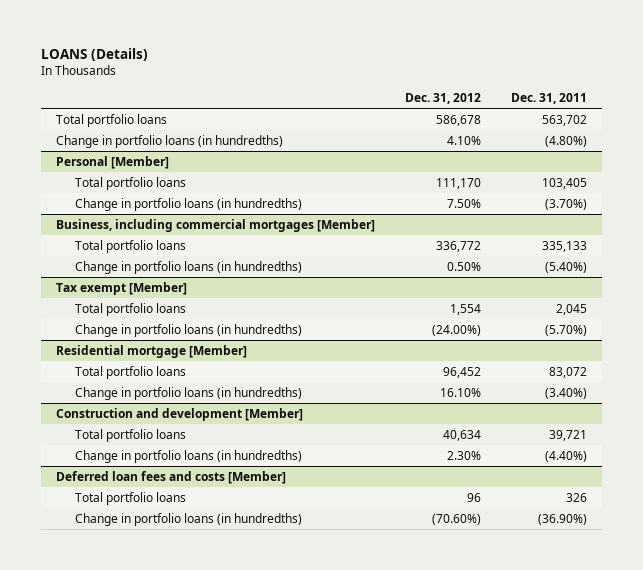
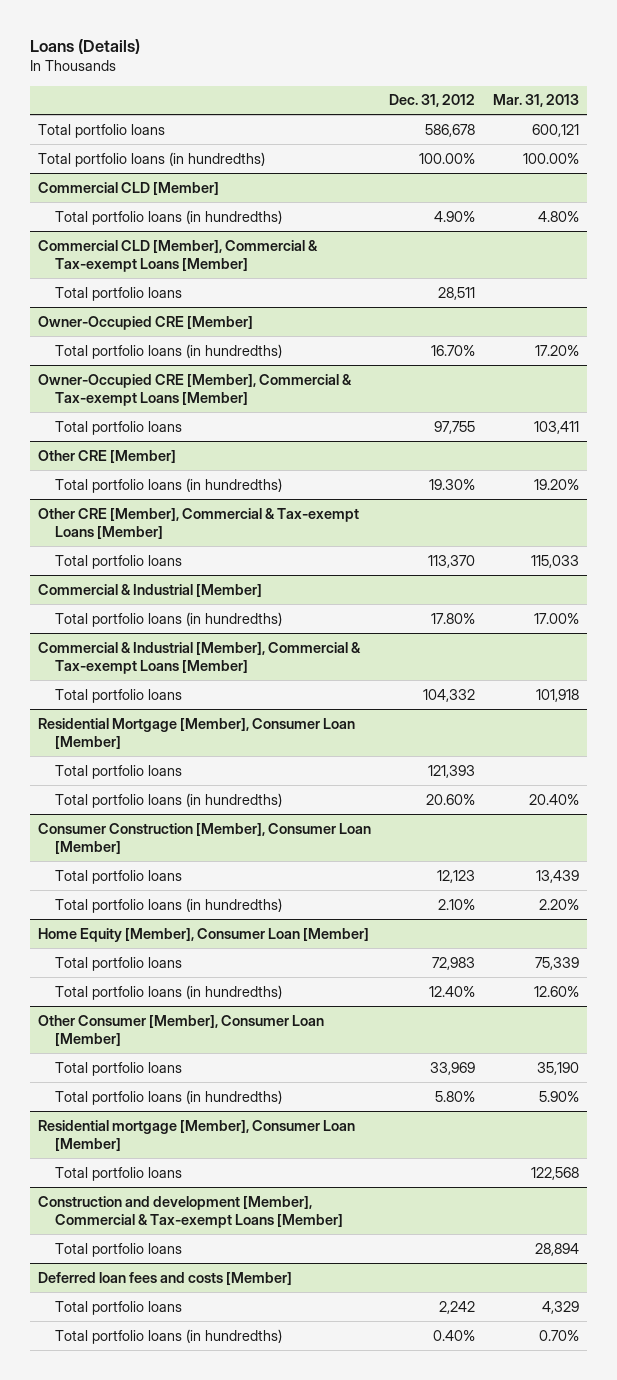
- LOANS (Details)
+ Loans (Details)
- | Dec. 31, 2012 | Dec. 31, 2011
+ | Dec. 31, 2012 | Mar. 31, 2013
- Change in portfolio loans (in hundredths) | 4.10% | (4.80%)
- Personal [Member]
- Total portfolio loans | 111,170 | 103,405
- Change in portfolio loans (in hundredths) | 7.50% | (3.70%)
- Business, including commercial mortgages [Member]
- Total portfolio loans | 336,772 | 335,133
- Change in portfolio loans (in hundredths) | 0.50% | (5.40%)
- Tax exempt [Member]
- Total portfolio loans | 1,554 | 2,045
- Change in portfolio loans (in hundredths) | (24.00%) | (5.70%)
- Residential mortgage [Member]
- Total portfolio loans | 96,452 | 83,072
- Change in portfolio loans (in hundredths) | 16.10% | (3.40%)
- Construction and development [Member]
- Total portfolio loans | 40,634 | 39,721
- Change in portfolio loans (in hundredths) | 2.30% | (4.40%)
+ Total portfolio loans (in hundredths) | 100.00% | 100.00%
+ Commercial CLD [Member]
+ Total portfolio loans (in hundredths) | 4.90% | 4.80%
+ Commercial CLD [Member], Commercial & Tax-exempt Loans [Member]
+ Total portfolio loans | 28,511 |
+ Owner-Occupied CRE [Member]
+ Total portfolio loans (in hundredths) | 16.70% | 17.20%
+ Owner-Occupied CRE [Member], Commercial & Tax-exempt Loans [Member]
+ Total portfolio loans | 97,755 | 103,411
+ Other CRE [Member]
+ Total portfolio loans (in hundredths) | 19.30% | 19.20%
+ Other CRE [Member], Commercial & Tax-exempt Loans [Member]
+ Total portfolio loans | 113,370 | 115,033
+ Commercial & Industrial [Member]
+ Total portfolio loans (in hundredths) | 17.80% | 17.00%
+ Commercial & Industrial [Member], Commercial & Tax-exempt Loans [Member]
+ Total portfolio loans | 104,332 | 101,918
+ Residential Mortgage [Member], Consumer Loan [Member]
+ Total portfolio loans | 121,393 |
+ Total portfolio loans (in hundredths) | 20.60% | 20.40%
+ Consumer Construction [Member], Consumer Loan [Member]
+ Total portfolio loans | 12,123 | 13,439
+ Total portfolio loans (in hundredths) | 2.10% | 2.20%
+ Home Equity [Member], Consumer Loan [Member]
+ Total portfolio loans | 72,983 | 75,339
+ Total portfolio loans (in hundredths) | 12.40% | 12.60%
+ Other Consumer [Member], Consumer Loan [Member]
+ Total portfolio loans | 33,969 | 35,190
+ Total portfolio loans (in hundredths) | 5.80% | 5.90%
+ Residential mortgage [Member], Consumer Loan [Member]
+ Total portfolio loans | | 122,568
+ Construction and development [Member], Commercial & Tax-exempt Loans [Member]
+ Total portfolio loans | | 28,894
@ Deferred loan fees and costs [Member]
- Total portfolio loans | 96 | 326
- Change in portfolio loans (in hundredths) | (70.60%) | (36.90%)
+ Total portfolio loans | 2,242 | 4,329
+ Total portfolio loans (in hundredths) | 0.40% | 0.70%

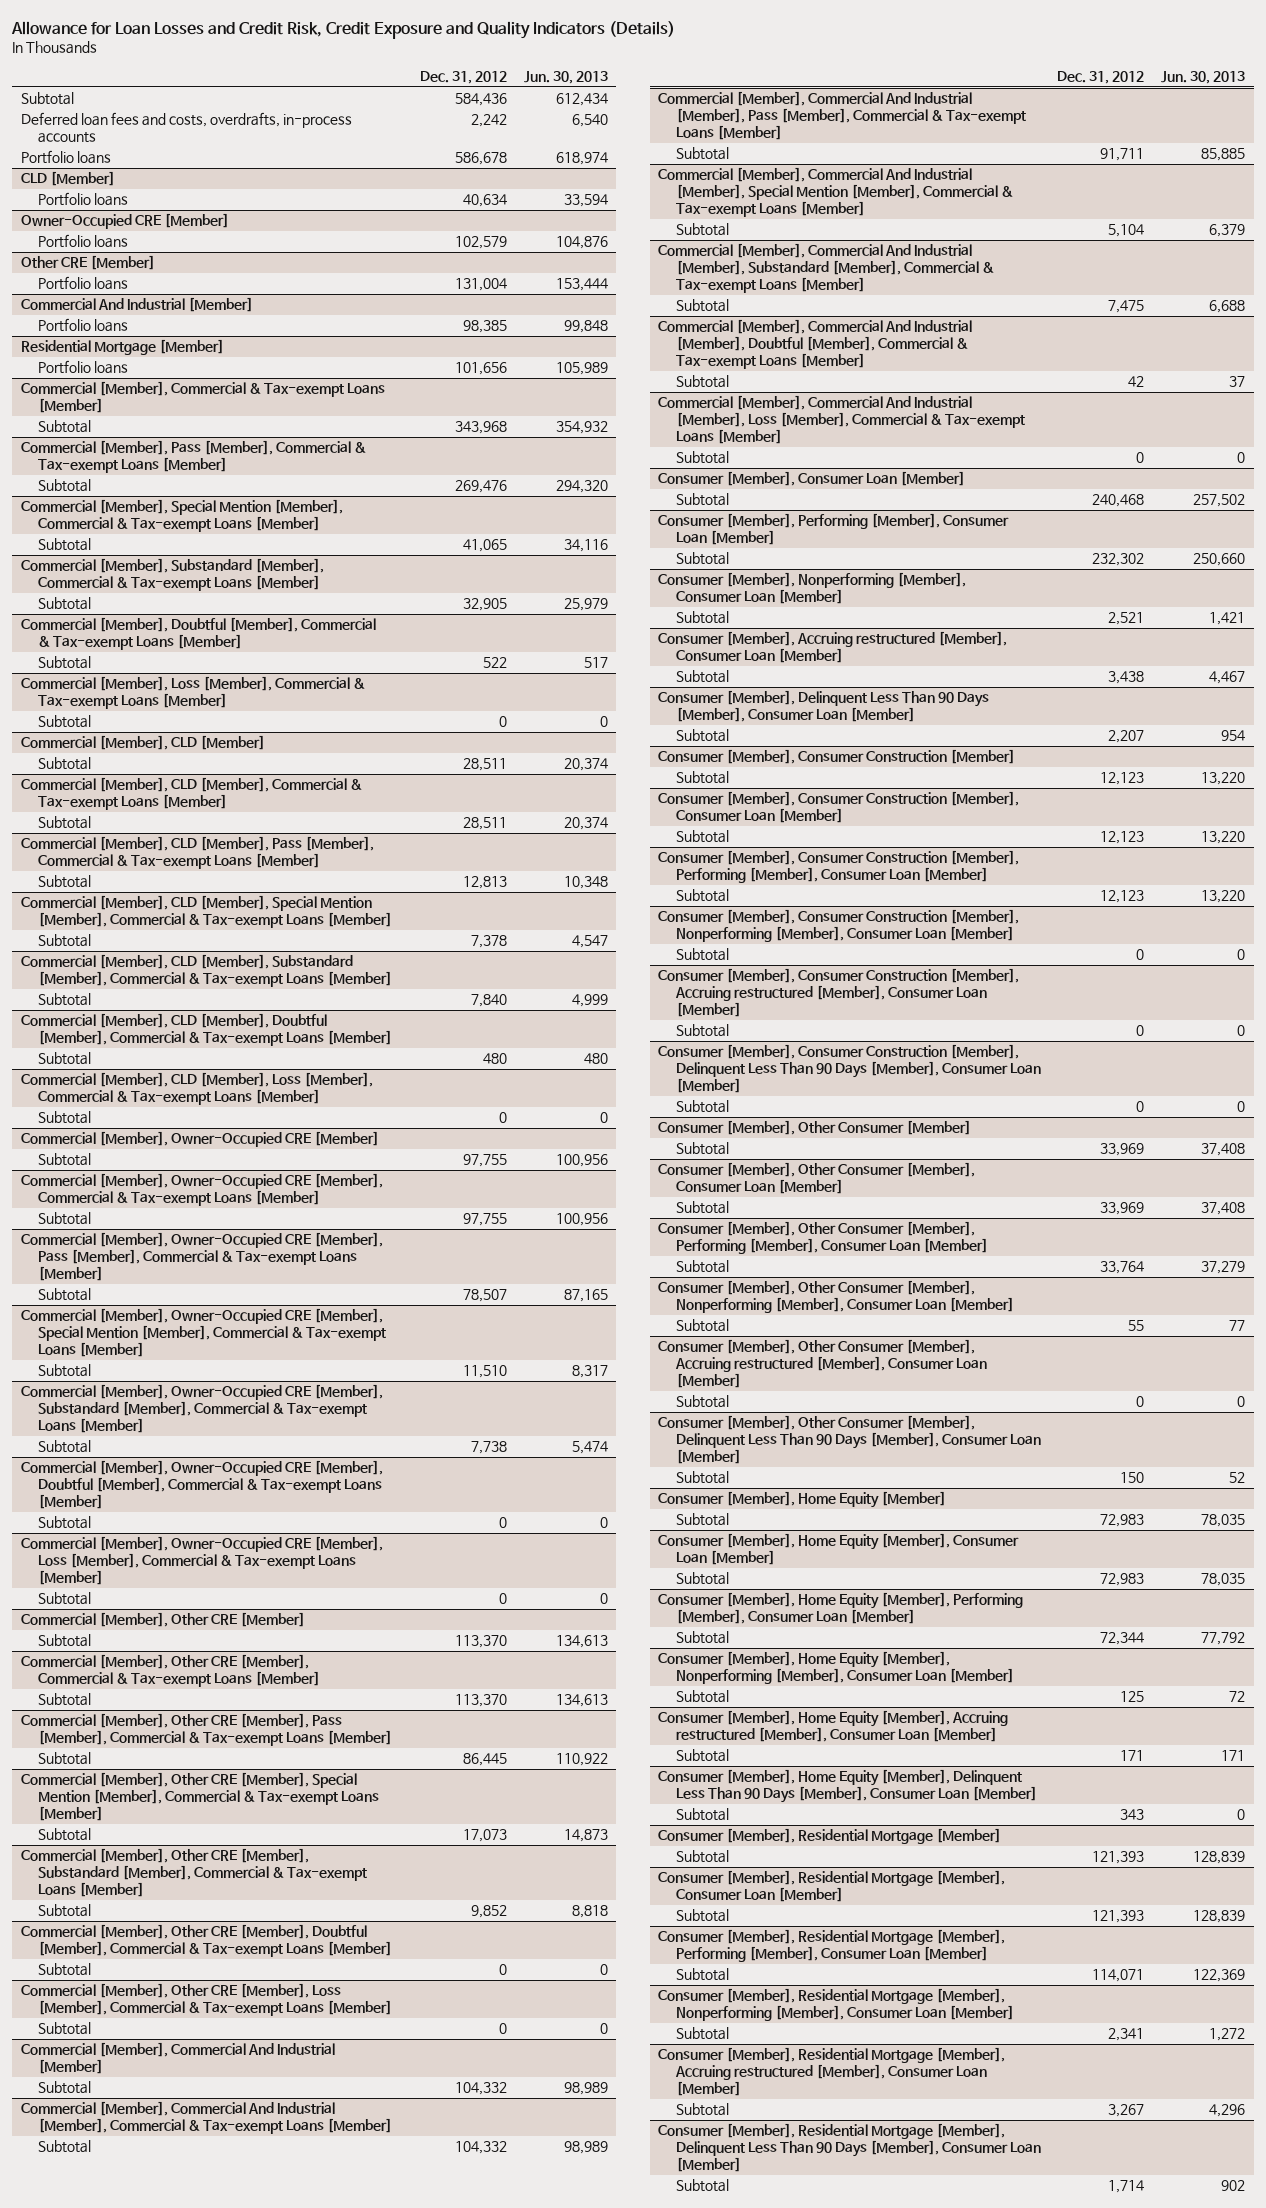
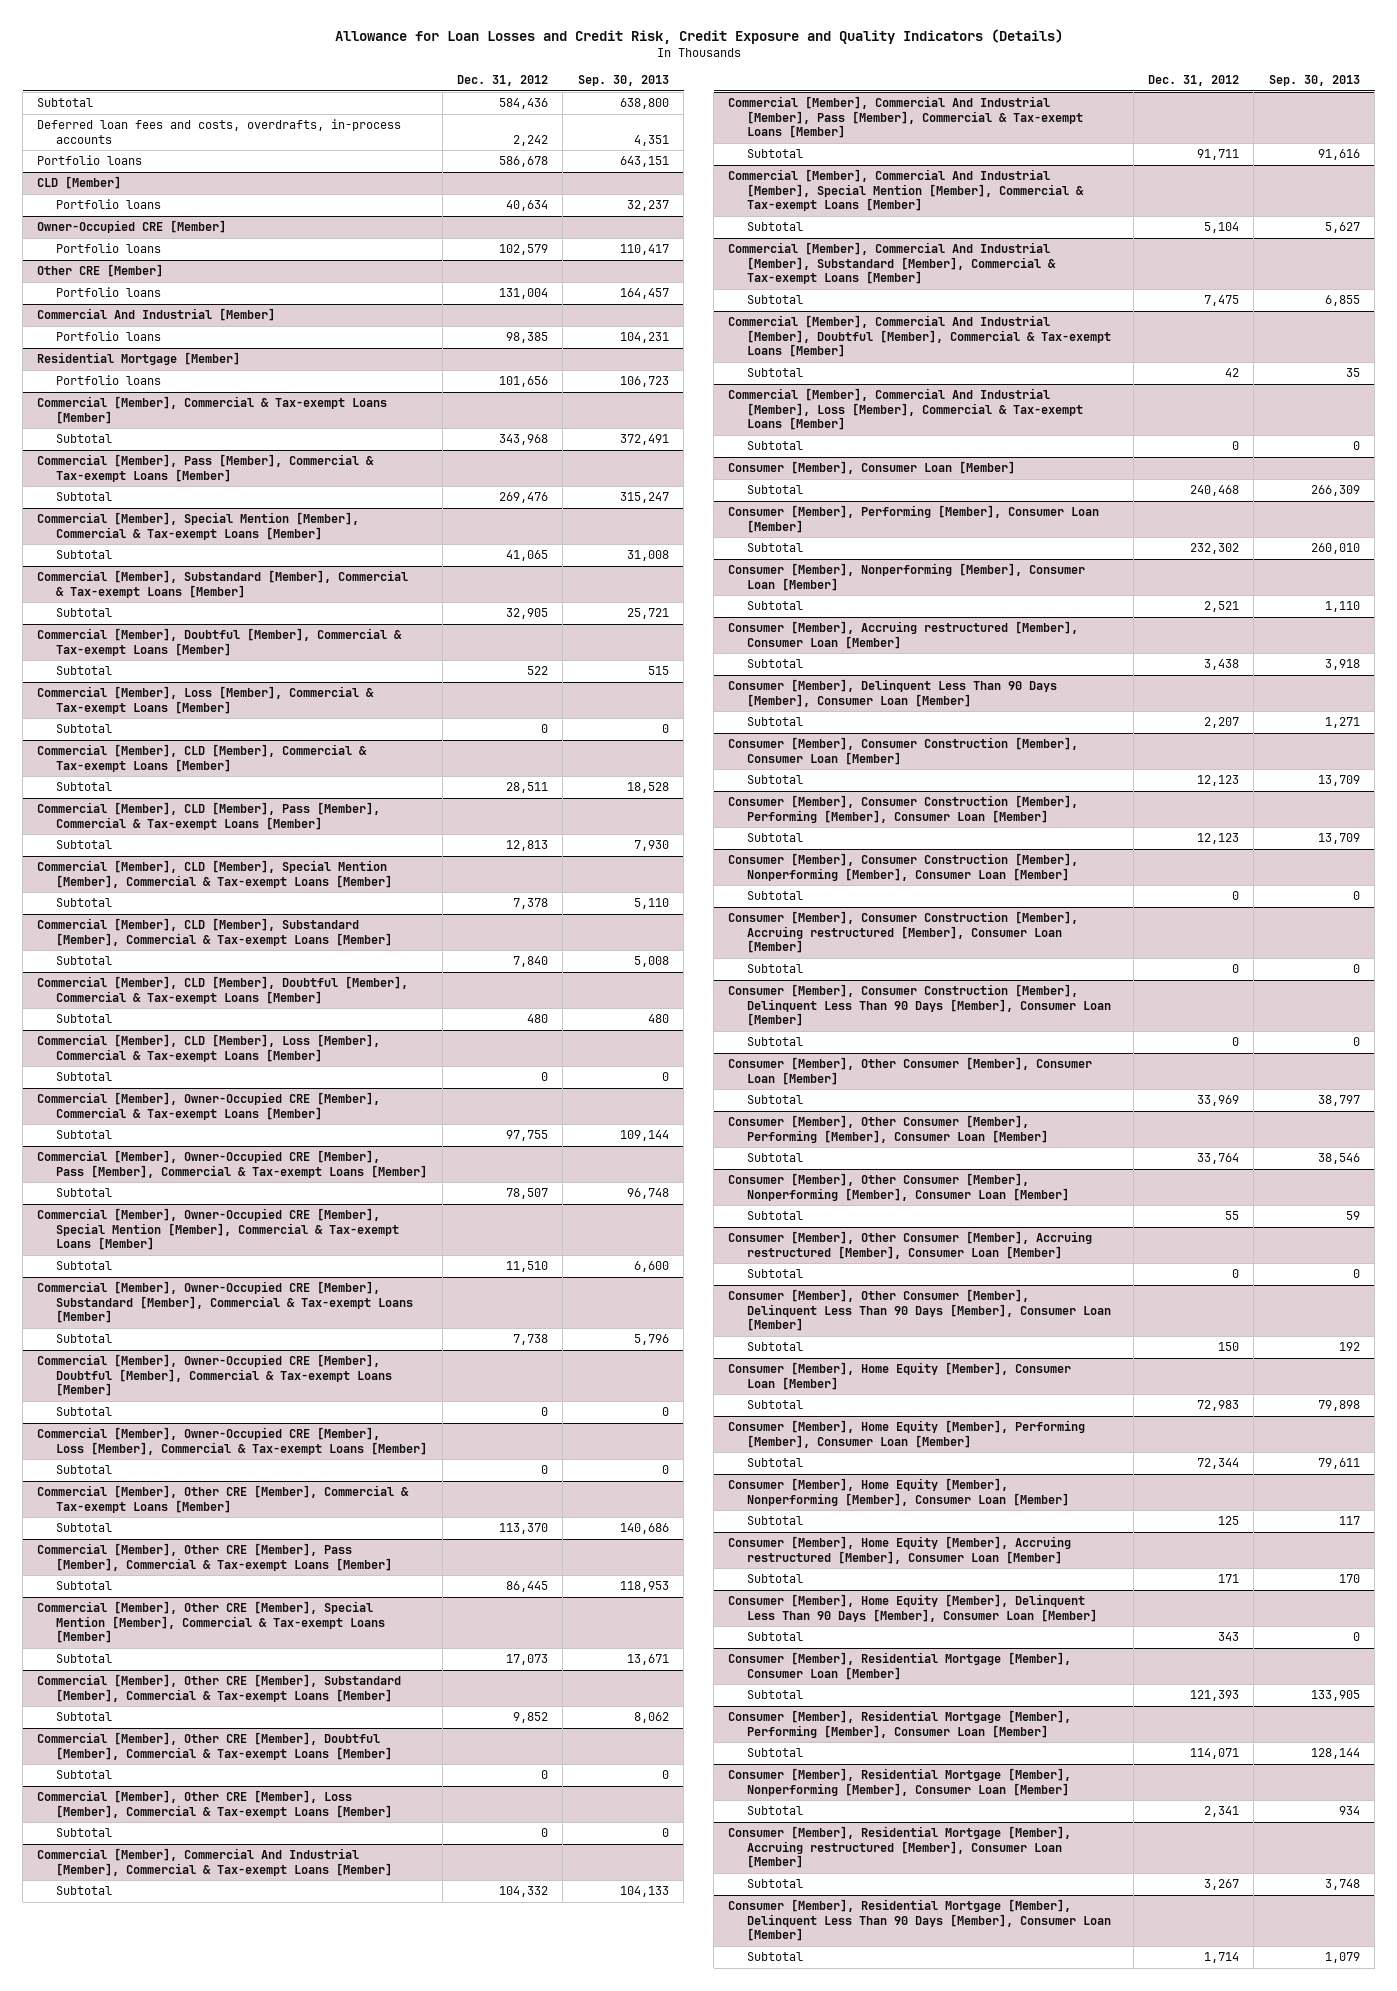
- | Dec. 31, 2012 | Jun. 30, 2013
+ | Dec. 31, 2012 | Sep. 30, 2013
- Commercial [Member], CLD [Member]
- Subtotal | 28,511 | 20,374
- Commercial [Member], Owner-Occupied CRE [Member]
- Subtotal | 97,755 | 100,956
- Commercial [Member], Other CRE [Member]
- Subtotal | 113,370 | 134,613
- Commercial [Member], Commercial And Industrial [Member]
- Subtotal | 104,332 | 98,989
- Consumer [Member], Consumer Construction [Member]
- Subtotal | 12,123 | 13,220
- Consumer [Member], Other Consumer [Member]
- Subtotal | 33,969 | 37,408
- Consumer [Member], Home Equity [Member]
- Subtotal | 72,983 | 78,035
- Consumer [Member], Residential Mortgage [Member]
- Subtotal | 121,393 | 128,839

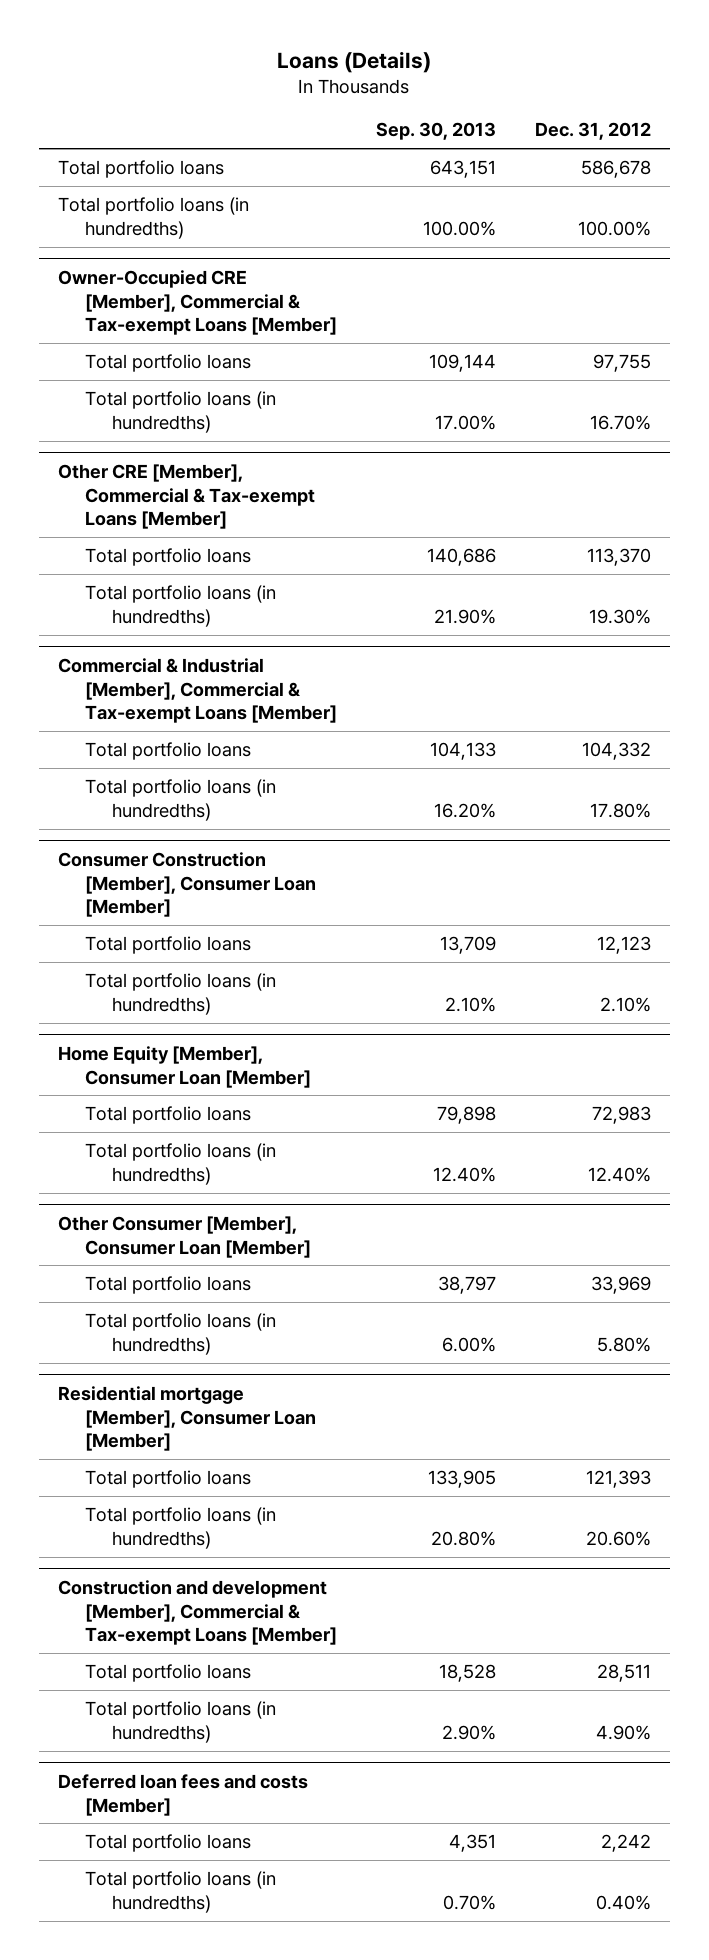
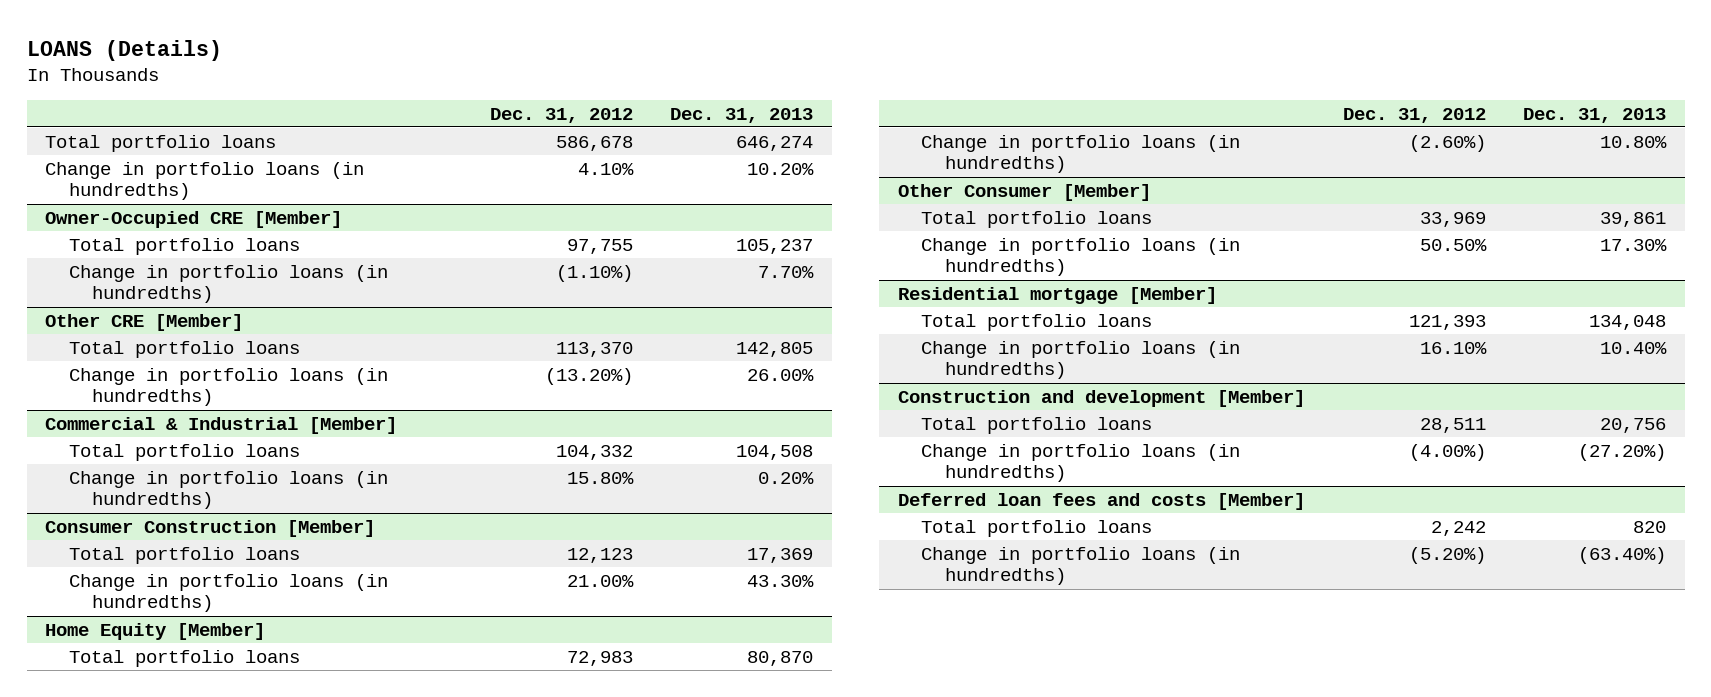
- Loans (Details)
+ LOANS (Details)
- | Sep. 30, 2013 | Dec. 31, 2012
+ | Dec. 31, 2012 | Dec. 31, 2013
- Total portfolio loans (in hundredths) | 100.00% | 100.00%
- Owner-Occupied CRE [Member], Commercial & Tax-exempt Loans [Member]
+ Change in portfolio loans (in hundredths) | 4.10% | 10.20%
+ Owner-Occupied CRE [Member]
- Total portfolio loans (in hundredths) | 17.00% | 16.70%
- Other CRE [Member], Commercial & Tax-exempt Loans [Member]
+ Change in portfolio loans (in hundredths) | (1.10%) | 7.70%
+ Other CRE [Member]
- Total portfolio loans (in hundredths) | 21.90% | 19.30%
- Commercial & Industrial [Member], Commercial & Tax-exempt Loans [Member]
+ Change in portfolio loans (in hundredths) | (13.20%) | 26.00%
+ Commercial & Industrial [Member]
- Total portfolio loans (in hundredths) | 16.20% | 17.80%
- Consumer Construction [Member], Consumer Loan [Member]
+ Change in portfolio loans (in hundredths) | 15.80% | 0.20%
+ Consumer Construction [Member]
- Total portfolio loans (in hundredths) | 2.10% | 2.10%
- Home Equity [Member], Consumer Loan [Member]
+ Change in portfolio loans (in hundredths) | 21.00% | 43.30%
+ Home Equity [Member]
- Total portfolio loans (in hundredths) | 12.40% | 12.40%
- Other Consumer [Member], Consumer Loan [Member]
+ Change in portfolio loans (in hundredths) | (2.60%) | 10.80%
+ Other Consumer [Member]
- Total portfolio loans (in hundredths) | 6.00% | 5.80%
- Residential mortgage [Member], Consumer Loan [Member]
+ Change in portfolio loans (in hundredths) | 50.50% | 17.30%
+ Residential mortgage [Member]
- Total portfolio loans (in hundredths) | 20.80% | 20.60%
- Construction and development [Member], Commercial & Tax-exempt Loans [Member]
+ Change in portfolio loans (in hundredths) | 16.10% | 10.40%
+ Construction and development [Member]
- Total portfolio loans (in hundredths) | 2.90% | 4.90%
+ Change in portfolio loans (in hundredths) | (4.00%) | (27.20%)
@ Deferred loan fees and costs [Member]
- Total portfolio loans (in hundredths) | 0.70% | 0.40%
+ Change in portfolio loans (in hundredths) | (5.20%) | (63.40%)

